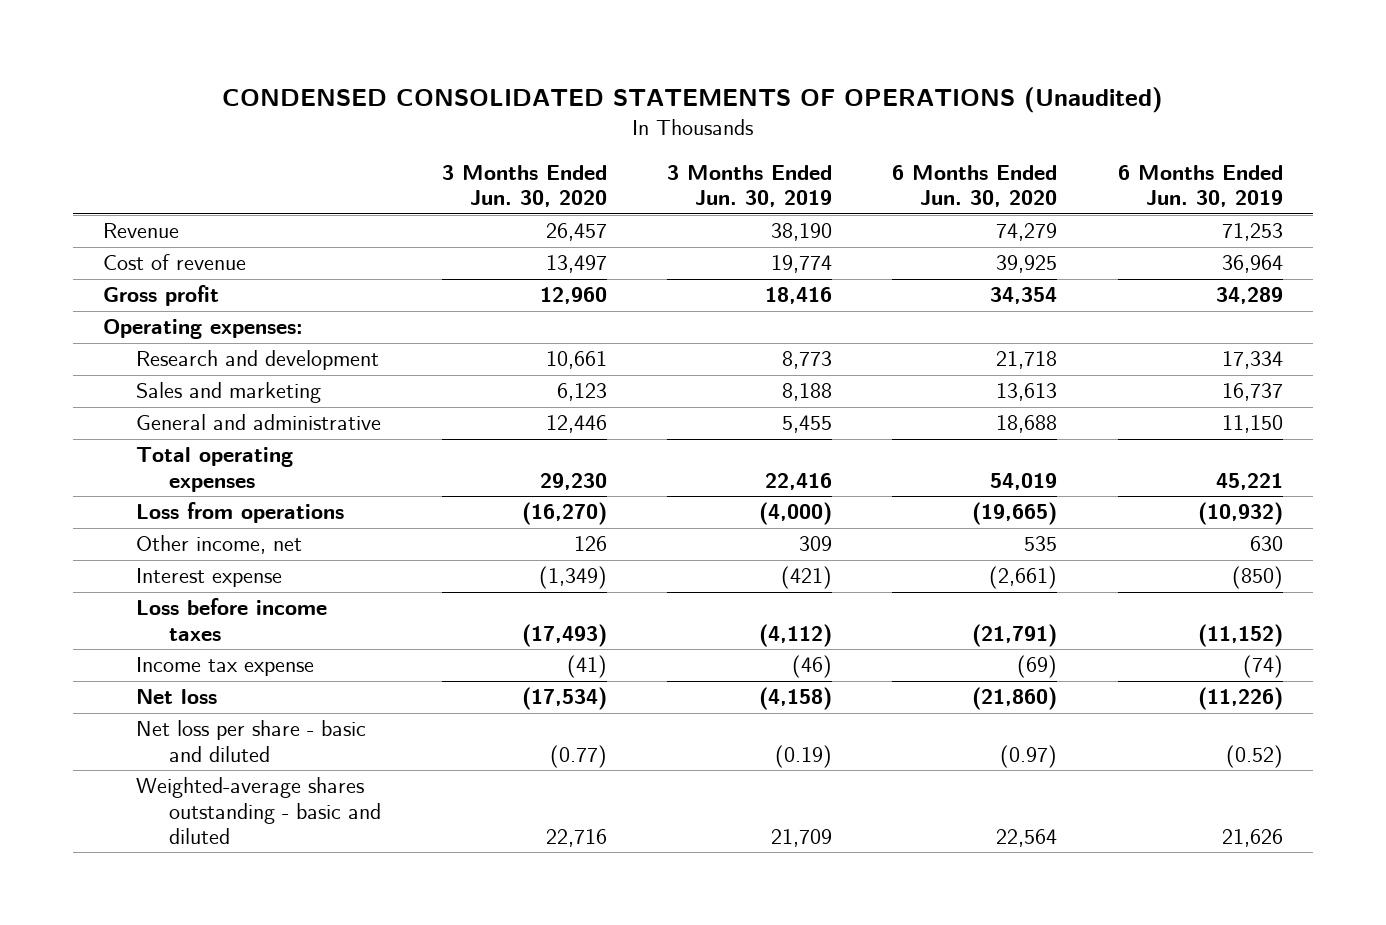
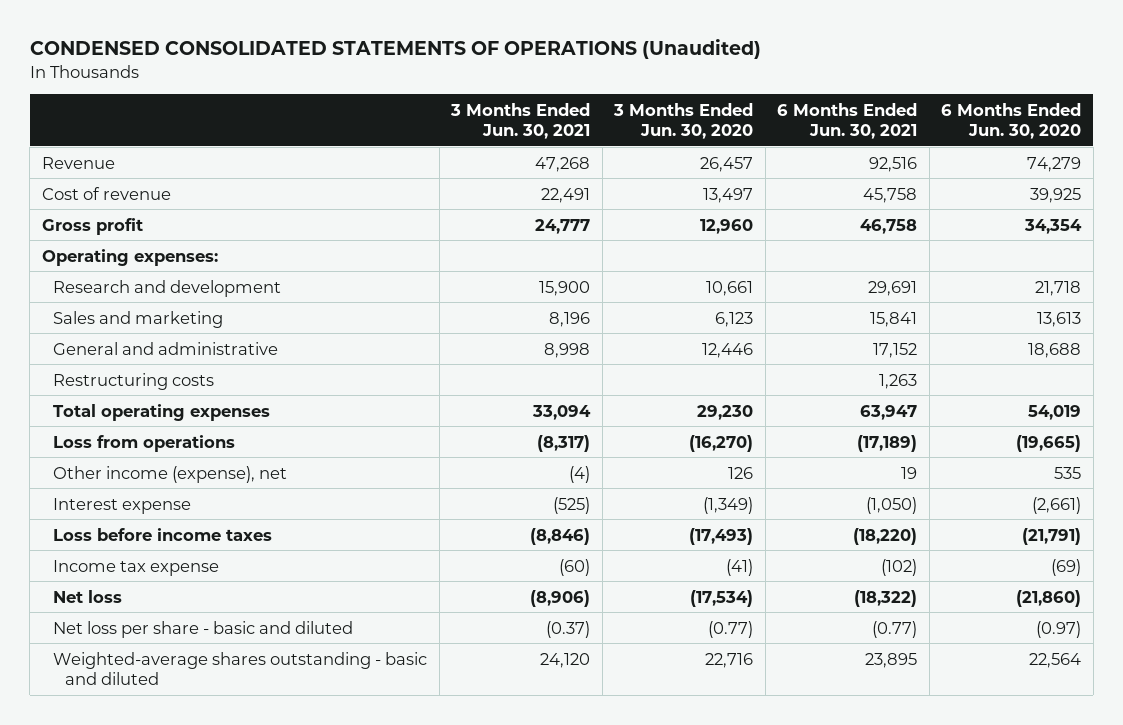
- | 3 Months Ended Jun. 30, 2020 | 3 Months Ended Jun. 30, 2019 | 6 Months Ended Jun. 30, 2020 | 6 Months Ended Jun. 30, 2019
+ | 3 Months Ended Jun. 30, 2021 | 3 Months Ended Jun. 30, 2020 | 6 Months Ended Jun. 30, 2021 | 6 Months Ended Jun. 30, 2020
+ Restructuring costs | | | 1,263 |
- Other income, net | 126 | 309 | 535 | 630
+ Other income (expense), net | (4) | 126 | 19 | 535

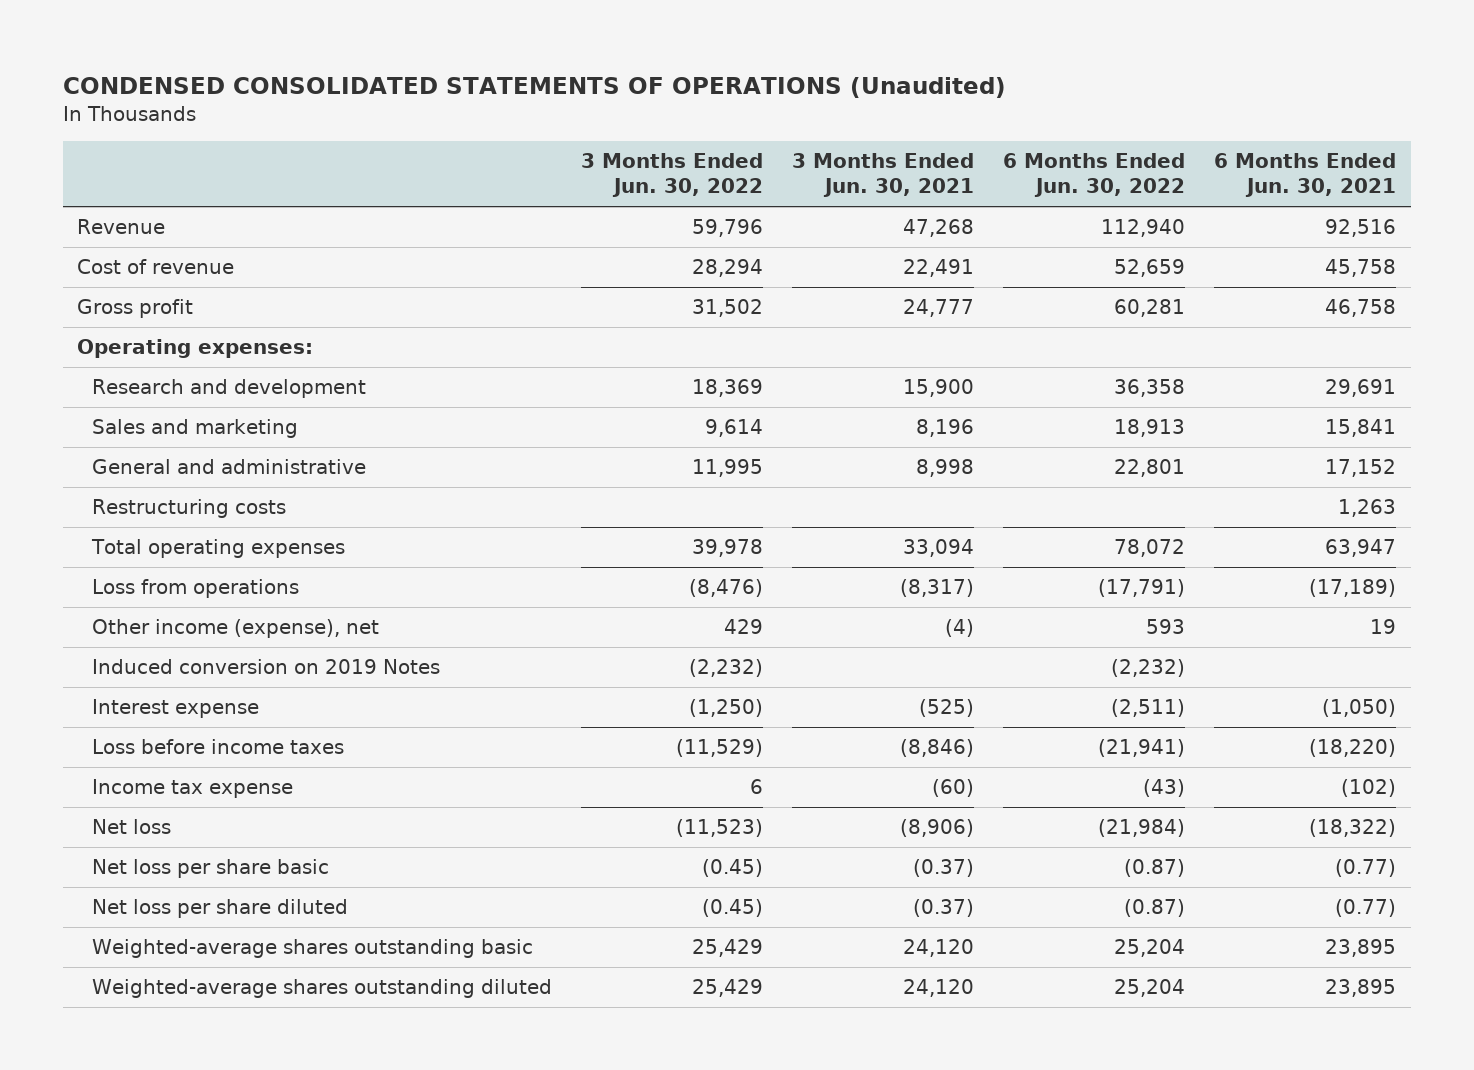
- | 3 Months Ended Jun. 30, 2021 | 3 Months Ended Jun. 30, 2020 | 6 Months Ended Jun. 30, 2021 | 6 Months Ended Jun. 30, 2020
+ | 3 Months Ended Jun. 30, 2022 | 3 Months Ended Jun. 30, 2021 | 6 Months Ended Jun. 30, 2022 | 6 Months Ended Jun. 30, 2021
+ Induced conversion on 2019 Notes | (2,232) | | (2,232) |
- Net loss per share - basic and diluted | (0.37) | (0.77) | (0.77) | (0.97)
- Weighted-average shares outstanding - basic and diluted | 24,120 | 22,716 | 23,895 | 22,564
+ Net loss per share basic | (0.45) | (0.37) | (0.87) | (0.77)
+ Net loss per share diluted | (0.45) | (0.37) | (0.87) | (0.77)
+ Weighted-average shares outstanding basic | 25,429 | 24,120 | 25,204 | 23,895
+ Weighted-average shares outstanding diluted | 25,429 | 24,120 | 25,204 | 23,895

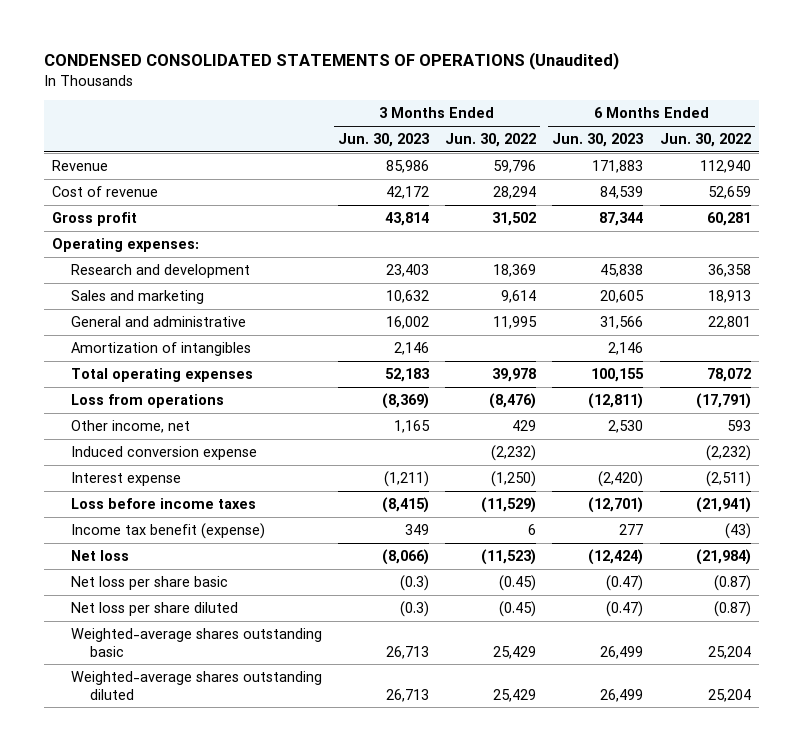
- | 3 Months Ended Jun. 30, 2022 | 3 Months Ended Jun. 30, 2021 | 6 Months Ended Jun. 30, 2022 | 6 Months Ended Jun. 30, 2021
+ | 3 Months Ended Jun. 30, 2023 | 3 Months Ended Jun. 30, 2022 | 6 Months Ended Jun. 30, 2023 | 6 Months Ended Jun. 30, 2022
- Restructuring costs | | | | 1,263
+ Amortization of intangibles | 2,146 | | 2,146 |
- Other income (expense), net | 429 | (4) | 593 | 19
- Induced conversion on 2019 Notes | (2,232) | | (2,232) |
+ Other income, net | 1,165 | 429 | 2,530 | 593
+ Induced conversion expense | | (2,232) | | (2,232)
- Income tax expense | 6 | (60) | (43) | (102)
+ Income tax benefit (expense) | 349 | 6 | 277 | (43)

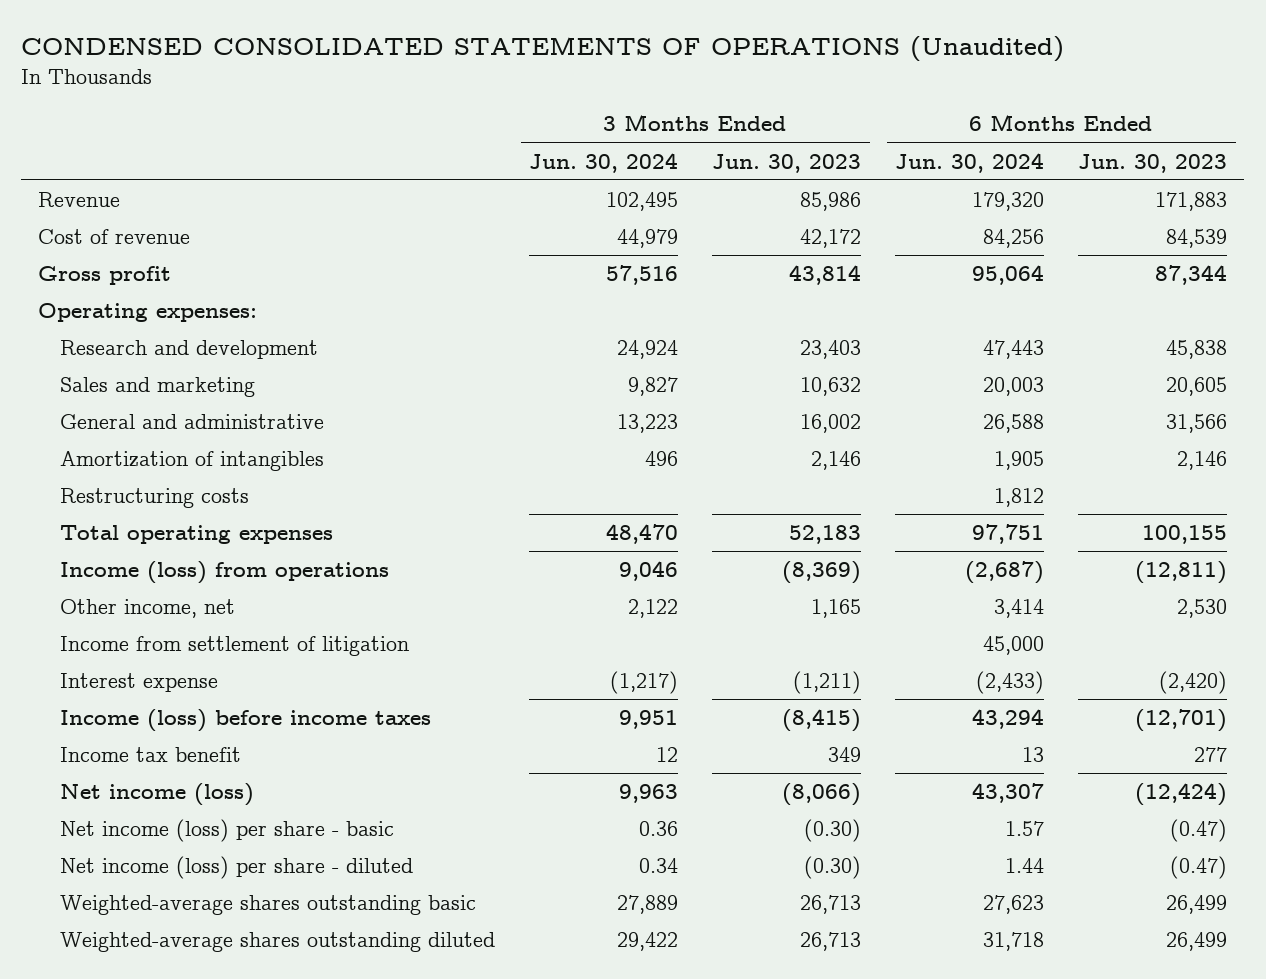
- | 3 Months Ended Jun. 30, 2023 | 3 Months Ended Jun. 30, 2022 | 6 Months Ended Jun. 30, 2023 | 6 Months Ended Jun. 30, 2022
+ | 3 Months Ended Jun. 30, 2024 | 3 Months Ended Jun. 30, 2023 | 6 Months Ended Jun. 30, 2024 | 6 Months Ended Jun. 30, 2023
+ Restructuring costs | | | 1,812 |
- Loss from operations | (8,369) | (8,476) | (12,811) | (17,791)
+ Income (loss) from operations | 9,046 | (8,369) | (2,687) | (12,811)
- Induced conversion expense | | (2,232) | | (2,232)
+ Income from settlement of litigation | | | 45,000 |
- Loss before income taxes | (8,415) | (11,529) | (12,701) | (21,941)
- Income tax benefit (expense) | 349 | 6 | 277 | (43)
- Net loss | (8,066) | (11,523) | (12,424) | (21,984)
- Net loss per share basic | (0.3) | (0.45) | (0.47) | (0.87)
- Net loss per share diluted | (0.3) | (0.45) | (0.47) | (0.87)
+ Income (loss) before income taxes | 9,951 | (8,415) | 43,294 | (12,701)
+ Income tax benefit | 12 | 349 | 13 | 277
+ Net income (loss) | 9,963 | (8,066) | 43,307 | (12,424)
+ Net income (loss) per share - basic | 0.36 | (0.30) | 1.57 | (0.47)
+ Net income (loss) per share - diluted | 0.34 | (0.30) | 1.44 | (0.47)

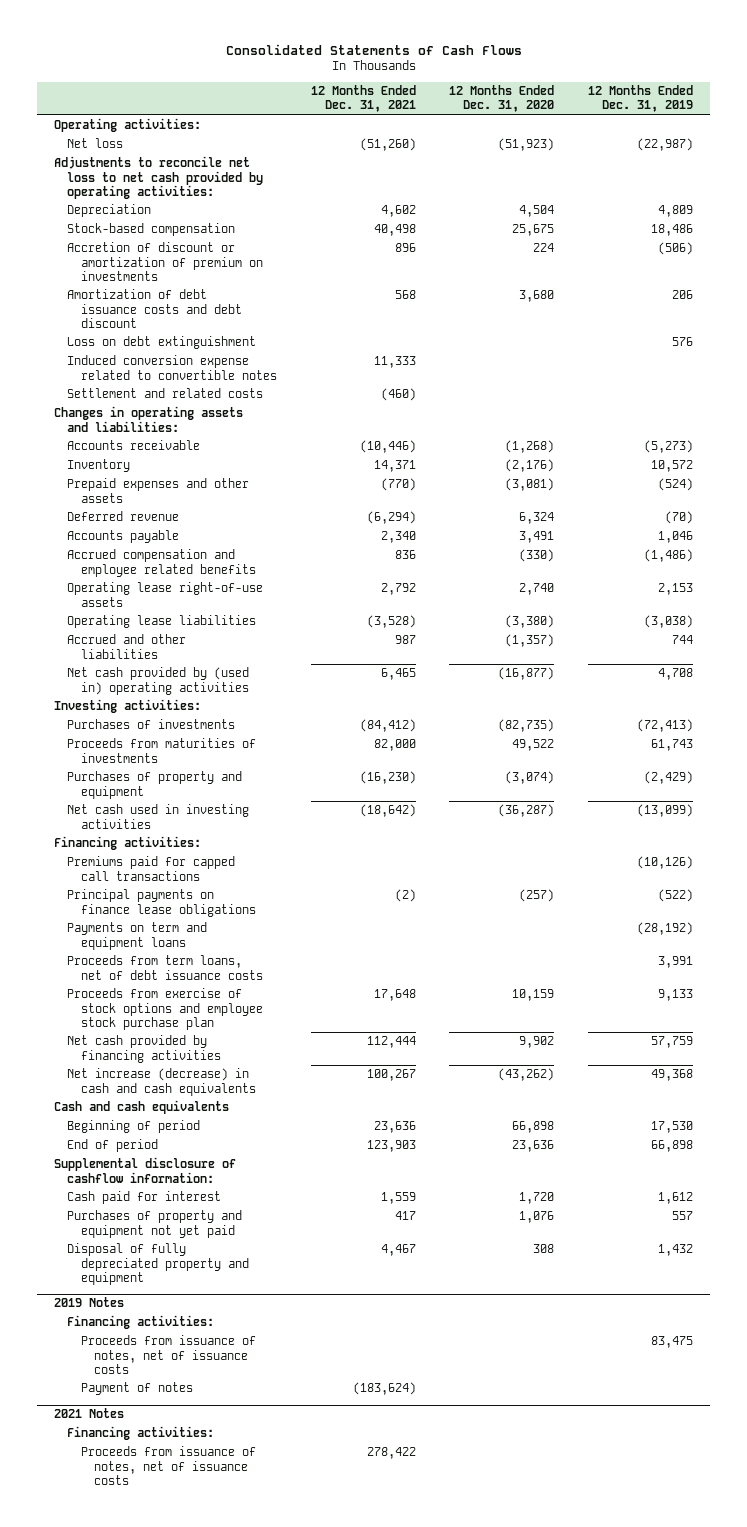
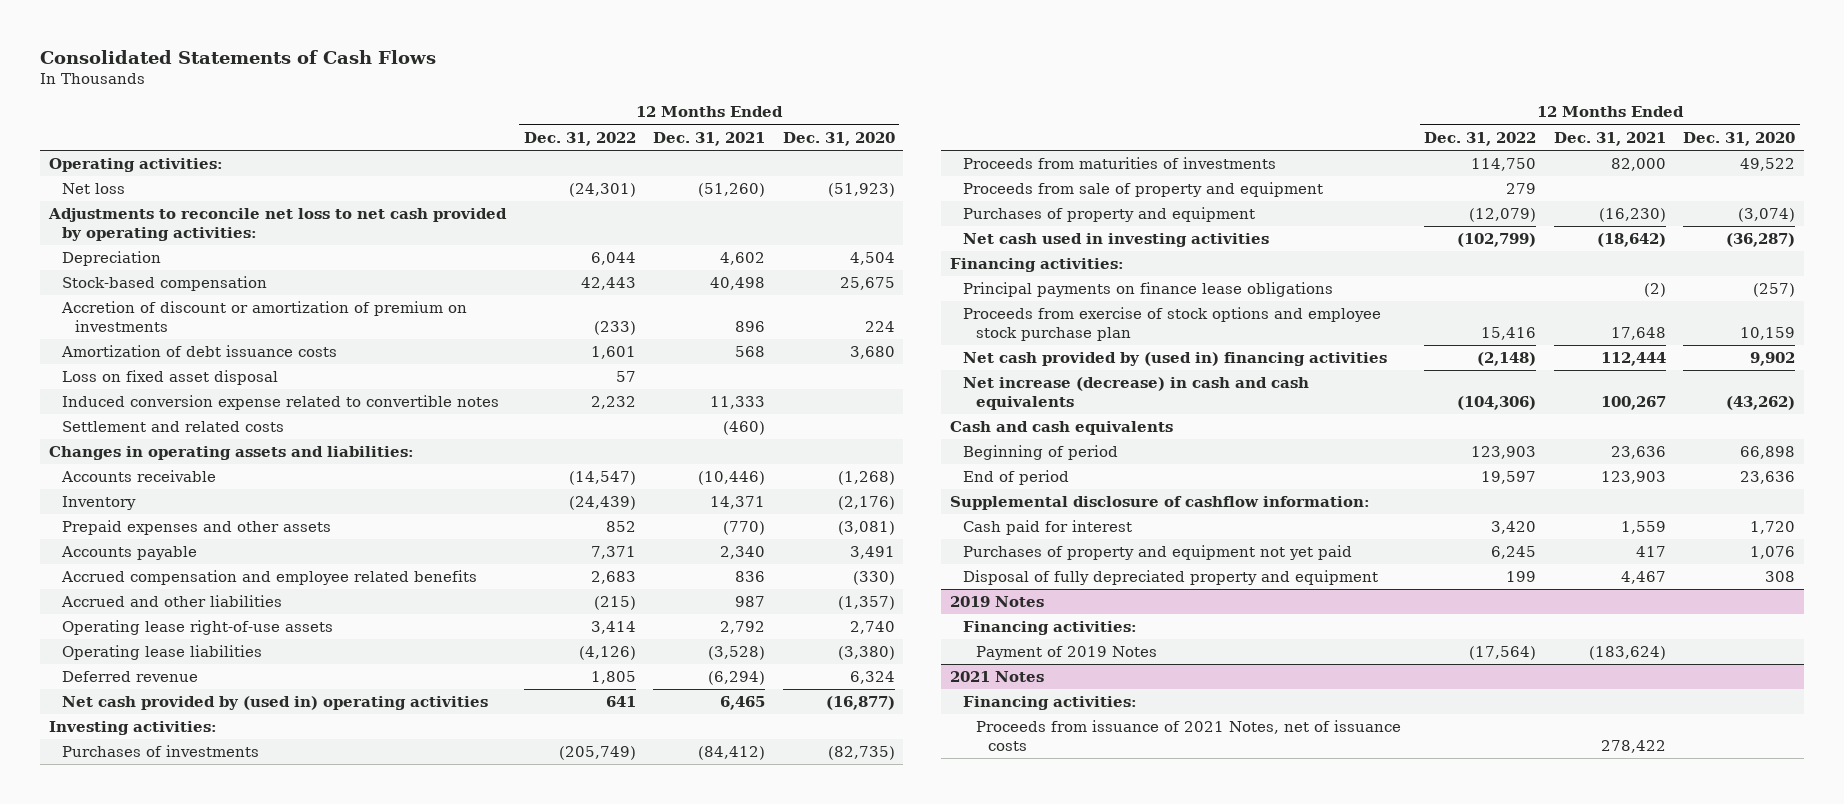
- | 12 Months Ended Dec. 31, 2021 | 12 Months Ended Dec. 31, 2020 | 12 Months Ended Dec. 31, 2019
+ | 12 Months Ended Dec. 31, 2022 | 12 Months Ended Dec. 31, 2021 | 12 Months Ended Dec. 31, 2020
- Amortization of debt issuance costs and debt discount | 568 | 3,680 | 206
- Loss on debt extinguishment | | | 576
+ Amortization of debt issuance costs | 1,601 | 568 | 3,680
+ Loss on fixed asset disposal | 57 | |
moved up: Accrued and other liabilities | (215) | 987 | (1,357)
moved down: Deferred revenue | 1,805 | (6,294) | 6,324
+ Proceeds from sale of property and equipment | 279 | |
- Premiums paid for capped call transactions | | | (10,126)
- Payments on term and equipment loans | | | (28,192)
- Proceeds from term loans, net of debt issuance costs | | | 3,991
- Net cash provided by financing activities | 112,444 | 9,902 | 57,759
+ Net cash provided by (used in) financing activities | (2,148) | 112,444 | 9,902
@ 2019 Notes
- Proceeds from issuance of notes, net of issuance costs | | | 83,475
- Payment of notes | (183,624) | |
+ Payment of 2019 Notes | (17,564) | (183,624) |
@ 2021 Notes
- Proceeds from issuance of notes, net of issuance costs | 278,422 | |
+ Proceeds from issuance of 2021 Notes, net of issuance costs | | 278,422 |

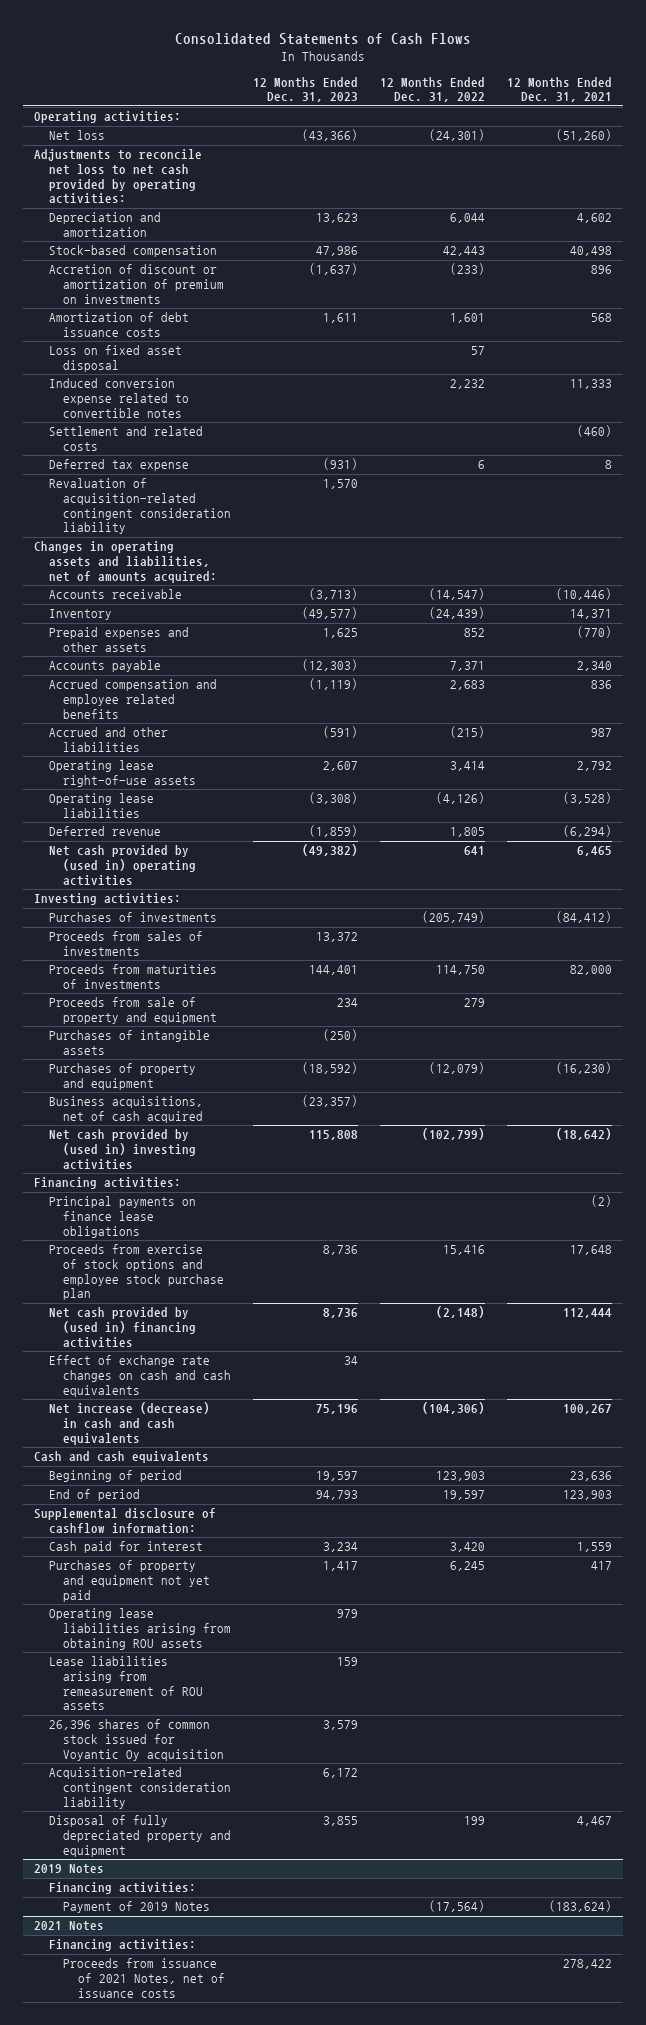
- | 12 Months Ended Dec. 31, 2022 | 12 Months Ended Dec. 31, 2021 | 12 Months Ended Dec. 31, 2020
+ | 12 Months Ended Dec. 31, 2023 | 12 Months Ended Dec. 31, 2022 | 12 Months Ended Dec. 31, 2021
- Depreciation | 6,044 | 4,602 | 4,504
+ Depreciation and amortization | 13,623 | 6,044 | 4,602
- Changes in operating assets and liabilities:
+ Deferred tax expense | (931) | 6 | 8
+ Revaluation of acquisition-related contingent consideration liability | 1,570 | |
+ Changes in operating assets and liabilities, net of amounts acquired:
+ Proceeds from sales of investments | 13,372 | |
+ Purchases of intangible assets | (250) | |
- Net cash used in investing activities | (102,799) | (18,642) | (36,287)
+ Business acquisitions, net of cash acquired | (23,357) | |
+ Net cash provided by (used in) investing activities | 115,808 | (102,799) | (18,642)
+ Effect of exchange rate changes on cash and cash equivalents | 34 | |
+ Operating lease liabilities arising from obtaining ROU assets | 979 | |
+ Lease liabilities arising from remeasurement of ROU assets | 159 | |
+ 26,396 shares of common stock issued for Voyantic Oy acquisition | 3,579 | |
+ Acquisition-related contingent consideration liability | 6,172 | |

